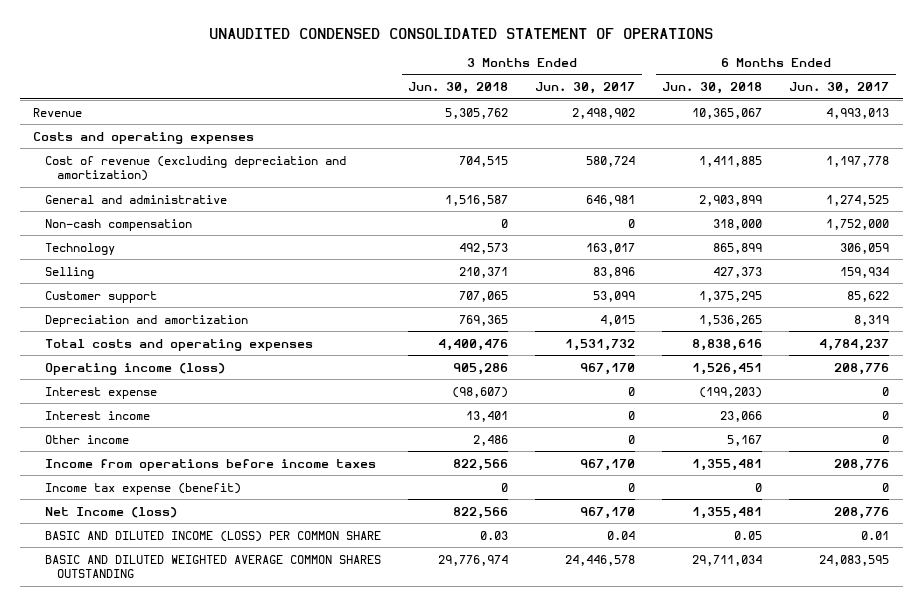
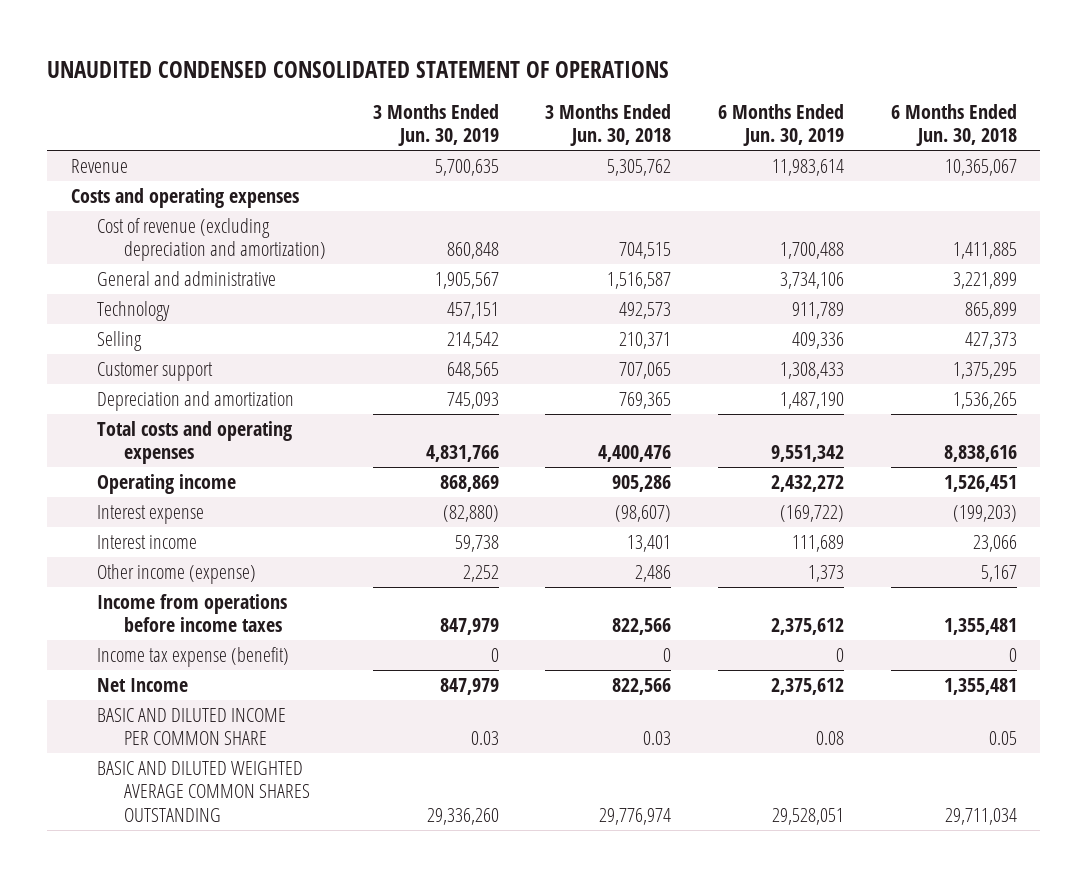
- | 3 Months Ended Jun. 30, 2018 | 3 Months Ended Jun. 30, 2017 | 6 Months Ended Jun. 30, 2018 | 6 Months Ended Jun. 30, 2017
+ | 3 Months Ended Jun. 30, 2019 | 3 Months Ended Jun. 30, 2018 | 6 Months Ended Jun. 30, 2019 | 6 Months Ended Jun. 30, 2018
- General and administrative | 1,516,587 | 646,981 | 2,903,899 | 1,274,525
- Non-cash compensation | 0 | 0 | 318,000 | 1,752,000
+ General and administrative | 1,905,567 | 1,516,587 | 3,734,106 | 3,221,899
- Operating income (loss) | 905,286 | 967,170 | 1,526,451 | 208,776
+ Operating income | 868,869 | 905,286 | 2,432,272 | 1,526,451
- Other income | 2,486 | 0 | 5,167 | 0
+ Other income (expense) | 2,252 | 2,486 | 1,373 | 5,167
- Net Income (loss) | 822,566 | 967,170 | 1,355,481 | 208,776
- BASIC AND DILUTED INCOME (LOSS) PER COMMON SHARE | 0.03 | 0.04 | 0.05 | 0.01
+ Net Income | 847,979 | 822,566 | 2,375,612 | 1,355,481
+ BASIC AND DILUTED INCOME PER COMMON SHARE | 0.03 | 0.03 | 0.08 | 0.05

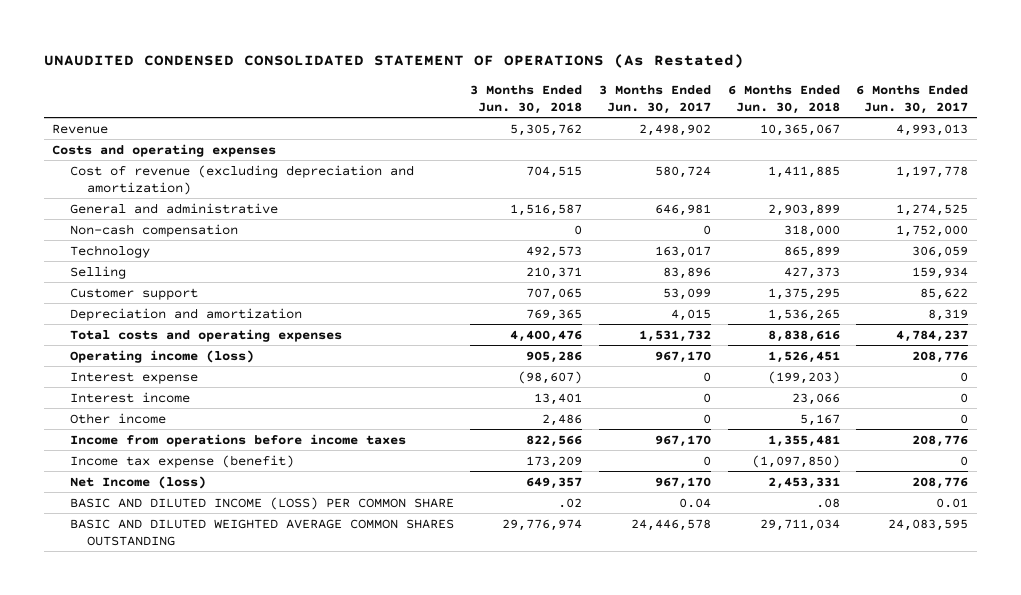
- UNAUDITED CONDENSED CONSOLIDATED STATEMENT OF OPERATIONS
+ UNAUDITED CONDENSED CONSOLIDATED STATEMENT OF OPERATIONS (As Restated)
- | 3 Months Ended Jun. 30, 2019 | 3 Months Ended Jun. 30, 2018 | 6 Months Ended Jun. 30, 2019 | 6 Months Ended Jun. 30, 2018
+ | 3 Months Ended Jun. 30, 2018 | 3 Months Ended Jun. 30, 2017 | 6 Months Ended Jun. 30, 2018 | 6 Months Ended Jun. 30, 2017
- General and administrative | 1,905,567 | 1,516,587 | 3,734,106 | 3,221,899
+ General and administrative | 1,516,587 | 646,981 | 2,903,899 | 1,274,525
+ Non-cash compensation | 0 | 0 | 318,000 | 1,752,000
- Operating income | 868,869 | 905,286 | 2,432,272 | 1,526,451
+ Operating income (loss) | 905,286 | 967,170 | 1,526,451 | 208,776
- Other income (expense) | 2,252 | 2,486 | 1,373 | 5,167
+ Other income | 2,486 | 0 | 5,167 | 0
- Income tax expense (benefit) | 0 | 0 | 0 | 0
- Net Income | 847,979 | 822,566 | 2,375,612 | 1,355,481
- BASIC AND DILUTED INCOME PER COMMON SHARE | 0.03 | 0.03 | 0.08 | 0.05
+ Income tax expense (benefit) | 173,209 | 0 | (1,097,850) | 0
+ Net Income (loss) | 649,357 | 967,170 | 2,453,331 | 208,776
+ BASIC AND DILUTED INCOME (LOSS) PER COMMON SHARE | .02 | 0.04 | .08 | 0.01

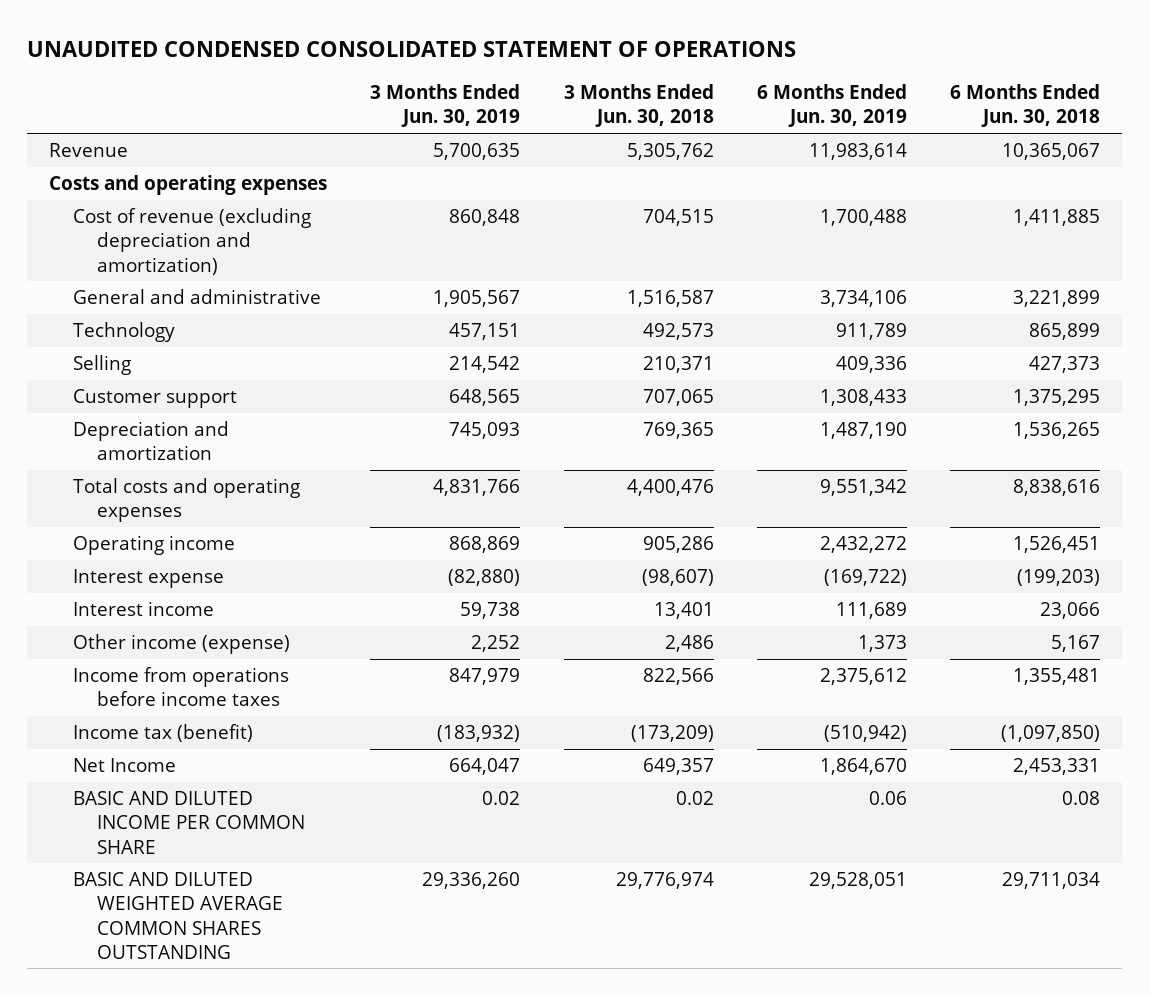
- UNAUDITED CONDENSED CONSOLIDATED STATEMENT OF OPERATIONS (As Restated)
+ UNAUDITED CONDENSED CONSOLIDATED STATEMENT OF OPERATIONS
- | 3 Months Ended Jun. 30, 2018 | 3 Months Ended Jun. 30, 2017 | 6 Months Ended Jun. 30, 2018 | 6 Months Ended Jun. 30, 2017
+ | 3 Months Ended Jun. 30, 2019 | 3 Months Ended Jun. 30, 2018 | 6 Months Ended Jun. 30, 2019 | 6 Months Ended Jun. 30, 2018
- General and administrative | 1,516,587 | 646,981 | 2,903,899 | 1,274,525
- Non-cash compensation | 0 | 0 | 318,000 | 1,752,000
+ General and administrative | 1,905,567 | 1,516,587 | 3,734,106 | 3,221,899
- Operating income (loss) | 905,286 | 967,170 | 1,526,451 | 208,776
+ Operating income | 868,869 | 905,286 | 2,432,272 | 1,526,451
- Other income | 2,486 | 0 | 5,167 | 0
+ Other income (expense) | 2,252 | 2,486 | 1,373 | 5,167
- Income tax expense (benefit) | 173,209 | 0 | (1,097,850) | 0
- Net Income (loss) | 649,357 | 967,170 | 2,453,331 | 208,776
- BASIC AND DILUTED INCOME (LOSS) PER COMMON SHARE | .02 | 0.04 | .08 | 0.01
+ Income tax (benefit) | (183,932) | (173,209) | (510,942) | (1,097,850)
+ Net Income | 664,047 | 649,357 | 1,864,670 | 2,453,331
+ BASIC AND DILUTED INCOME PER COMMON SHARE | 0.02 | 0.02 | 0.06 | 0.08

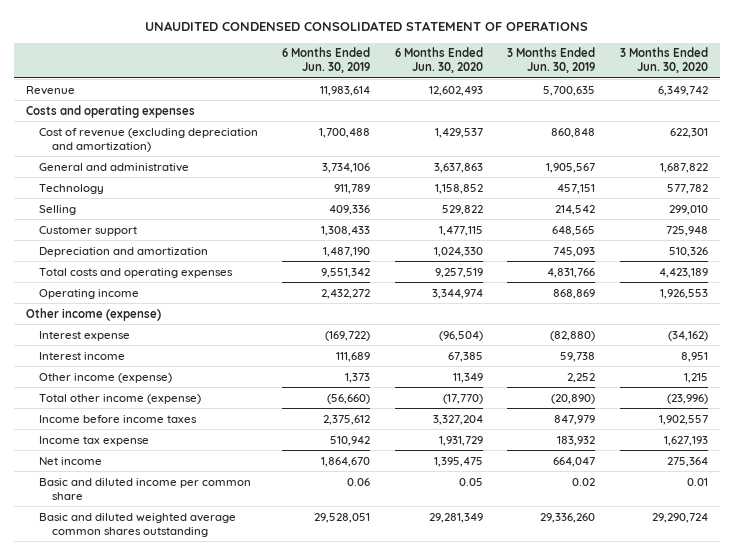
- | 3 Months Ended Jun. 30, 2019 | 3 Months Ended Jun. 30, 2018 | 6 Months Ended Jun. 30, 2019 | 6 Months Ended Jun. 30, 2018
+ | 6 Months Ended Jun. 30, 2019 | 6 Months Ended Jun. 30, 2020 | 3 Months Ended Jun. 30, 2019 | 3 Months Ended Jun. 30, 2020
+ Other income (expense)
- Income from operations before income taxes | 847,979 | 822,566 | 2,375,612 | 1,355,481
- Income tax (benefit) | (183,932) | (173,209) | (510,942) | (1,097,850)
- Net Income | 664,047 | 649,357 | 1,864,670 | 2,453,331
- BASIC AND DILUTED INCOME PER COMMON SHARE | 0.02 | 0.02 | 0.06 | 0.08
- BASIC AND DILUTED WEIGHTED AVERAGE COMMON SHARES OUTSTANDING | 29,336,260 | 29,776,974 | 29,528,051 | 29,711,034
+ Total other income (expense) | (56,660) | (17,770) | (20,890) | (23,996)
+ Income before income taxes | 2,375,612 | 3,327,204 | 847,979 | 1,902,557
+ Income tax expense | 510,942 | 1,931,729 | 183,932 | 1,627,193
+ Net income | 1,864,670 | 1,395,475 | 664,047 | 275,364
+ Basic and diluted income per common share | 0.06 | 0.05 | 0.02 | 0.01
+ Basic and diluted weighted average common shares outstanding | 29,528,051 | 29,281,349 | 29,336,260 | 29,290,724

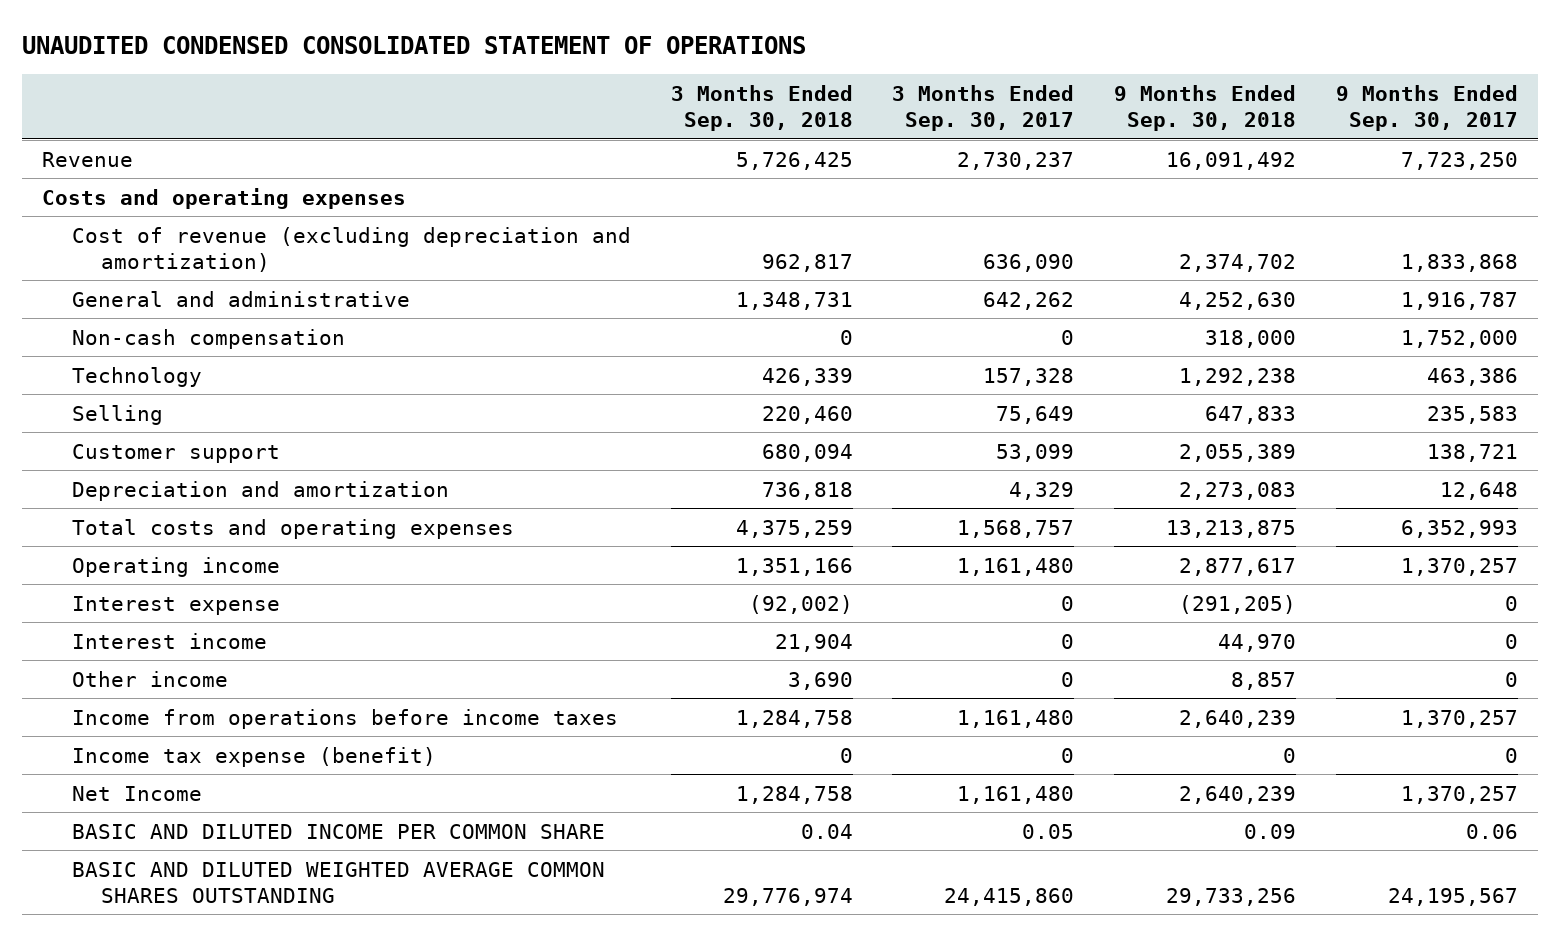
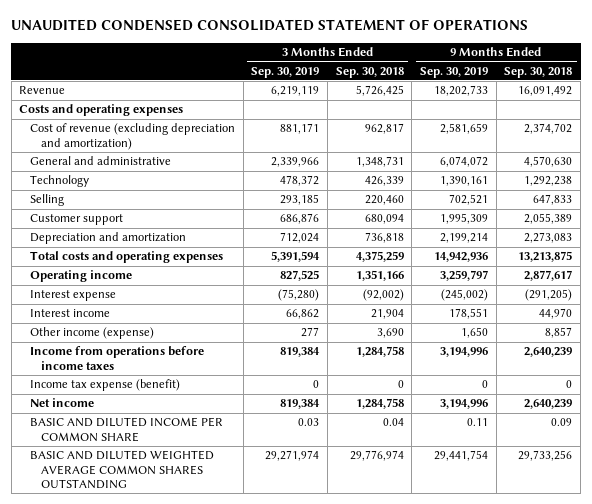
- | 3 Months Ended Sep. 30, 2018 | 3 Months Ended Sep. 30, 2017 | 9 Months Ended Sep. 30, 2018 | 9 Months Ended Sep. 30, 2017
+ | 3 Months Ended Sep. 30, 2019 | 3 Months Ended Sep. 30, 2018 | 9 Months Ended Sep. 30, 2019 | 9 Months Ended Sep. 30, 2018
- General and administrative | 1,348,731 | 642,262 | 4,252,630 | 1,916,787
- Non-cash compensation | 0 | 0 | 318,000 | 1,752,000
+ General and administrative | 2,339,966 | 1,348,731 | 6,074,072 | 4,570,630
- Other income | 3,690 | 0 | 8,857 | 0
+ Other income (expense) | 277 | 3,690 | 1,650 | 8,857
- Net Income | 1,284,758 | 1,161,480 | 2,640,239 | 1,370,257
+ Net income | 819,384 | 1,284,758 | 3,194,996 | 2,640,239

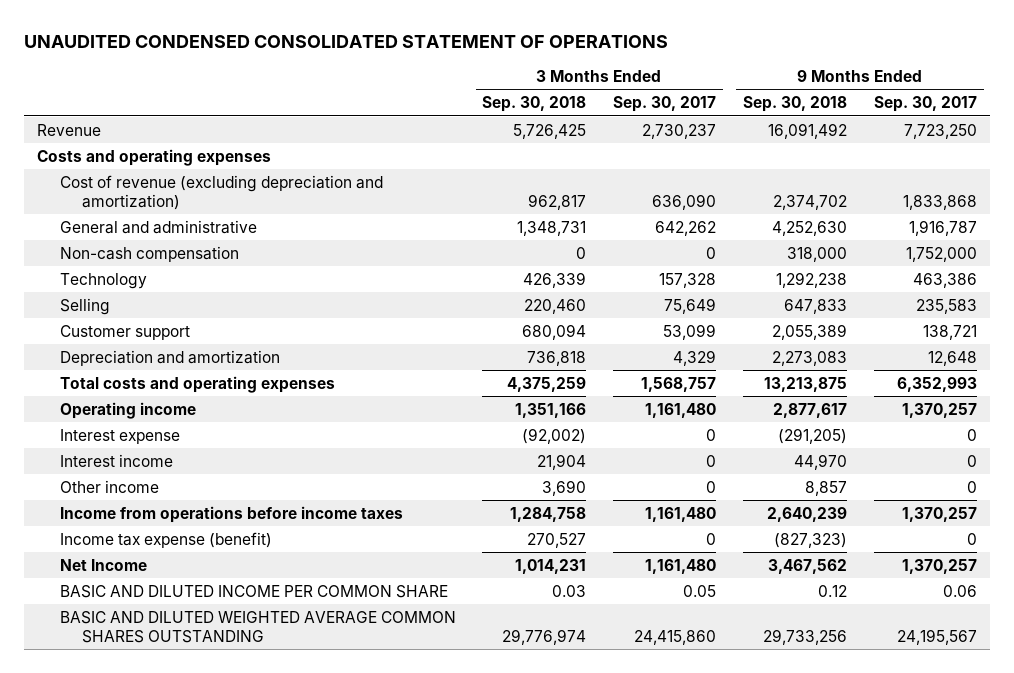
- | 3 Months Ended Sep. 30, 2019 | 3 Months Ended Sep. 30, 2018 | 9 Months Ended Sep. 30, 2019 | 9 Months Ended Sep. 30, 2018
+ | 3 Months Ended Sep. 30, 2018 | 3 Months Ended Sep. 30, 2017 | 9 Months Ended Sep. 30, 2018 | 9 Months Ended Sep. 30, 2017
- General and administrative | 2,339,966 | 1,348,731 | 6,074,072 | 4,570,630
+ General and administrative | 1,348,731 | 642,262 | 4,252,630 | 1,916,787
+ Non-cash compensation | 0 | 0 | 318,000 | 1,752,000
- Other income (expense) | 277 | 3,690 | 1,650 | 8,857
+ Other income | 3,690 | 0 | 8,857 | 0
- Income tax expense (benefit) | 0 | 0 | 0 | 0
- Net income | 819,384 | 1,284,758 | 3,194,996 | 2,640,239
- BASIC AND DILUTED INCOME PER COMMON SHARE | 0.03 | 0.04 | 0.11 | 0.09
+ Income tax expense (benefit) | 270,527 | 0 | (827,323) | 0
+ Net Income | 1,014,231 | 1,161,480 | 3,467,562 | 1,370,257
+ BASIC AND DILUTED INCOME PER COMMON SHARE | 0.03 | 0.05 | 0.12 | 0.06

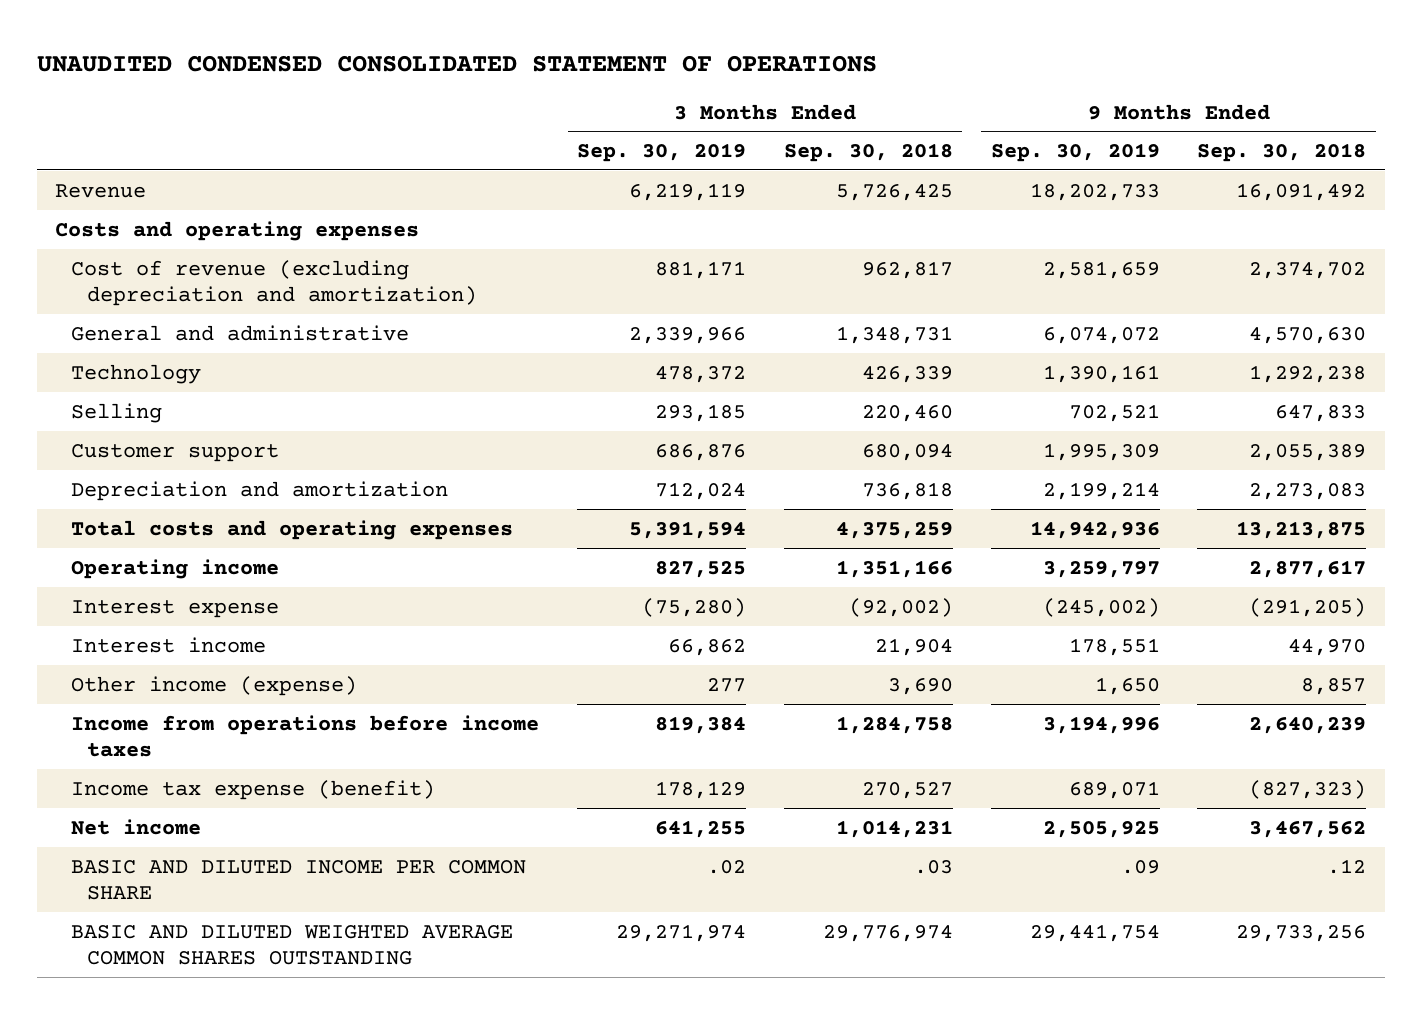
- | 3 Months Ended Sep. 30, 2018 | 3 Months Ended Sep. 30, 2017 | 9 Months Ended Sep. 30, 2018 | 9 Months Ended Sep. 30, 2017
+ | 3 Months Ended Sep. 30, 2019 | 3 Months Ended Sep. 30, 2018 | 9 Months Ended Sep. 30, 2019 | 9 Months Ended Sep. 30, 2018
- General and administrative | 1,348,731 | 642,262 | 4,252,630 | 1,916,787
- Non-cash compensation | 0 | 0 | 318,000 | 1,752,000
+ General and administrative | 2,339,966 | 1,348,731 | 6,074,072 | 4,570,630
- Other income | 3,690 | 0 | 8,857 | 0
+ Other income (expense) | 277 | 3,690 | 1,650 | 8,857
- Net Income | 1,014,231 | 1,161,480 | 3,467,562 | 1,370,257
- BASIC AND DILUTED INCOME PER COMMON SHARE | 0.03 | 0.05 | 0.12 | 0.06
+ Net income | 641,255 | 1,014,231 | 2,505,925 | 3,467,562
+ BASIC AND DILUTED INCOME PER COMMON SHARE | .02 | .03 | .09 | .12

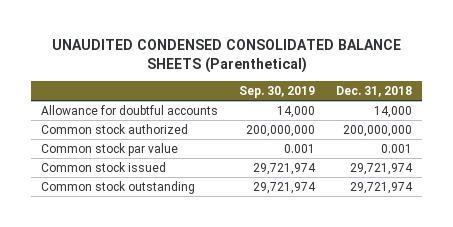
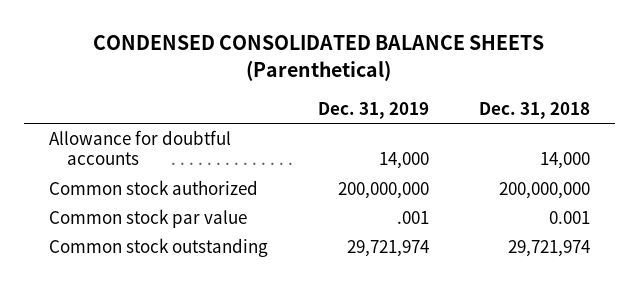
- UNAUDITED CONDENSED CONSOLIDATED BALANCE SHEETS (Parenthetical)
+ CONDENSED CONSOLIDATED BALANCE SHEETS (Parenthetical)
- | Sep. 30, 2019 | Dec. 31, 2018
+ | Dec. 31, 2019 | Dec. 31, 2018
- Common stock issued | 29,721,974 | 29,721,974

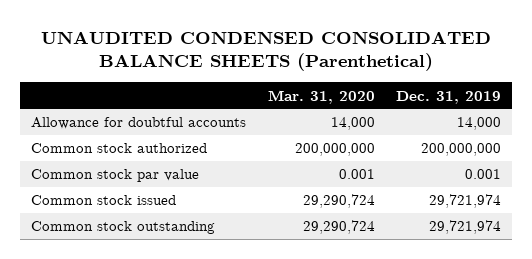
- CONDENSED CONSOLIDATED BALANCE SHEETS (Parenthetical)
+ UNAUDITED CONDENSED CONSOLIDATED BALANCE SHEETS (Parenthetical)
- | Dec. 31, 2019 | Dec. 31, 2018
+ | Mar. 31, 2020 | Dec. 31, 2019
- Common stock par value | .001 | 0.001
+ Common stock par value | 0.001 | 0.001
+ Common stock issued | 29,290,724 | 29,721,974

